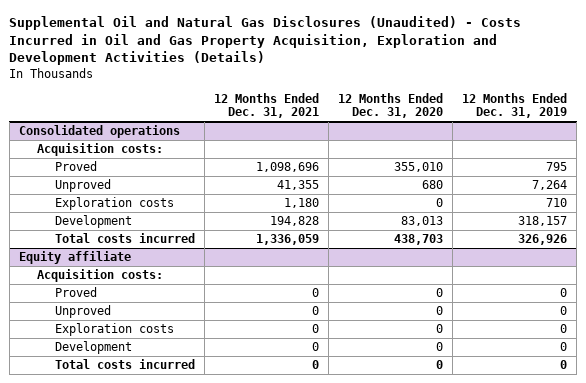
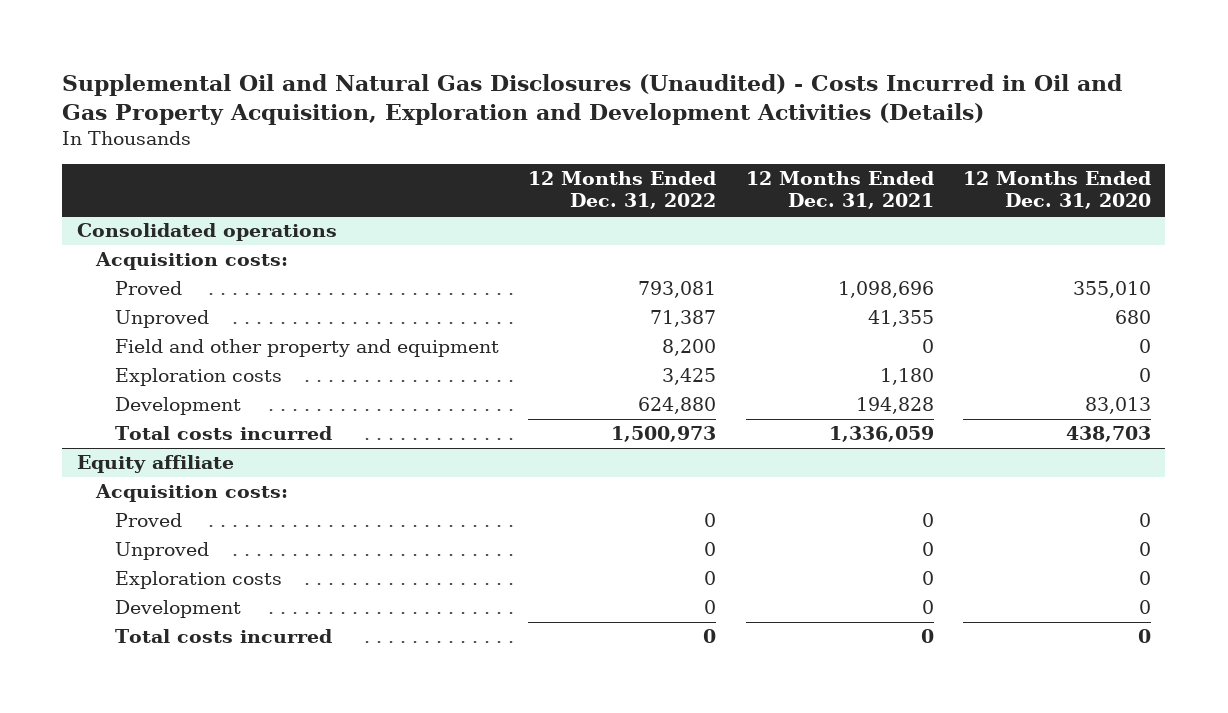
- | 12 Months Ended Dec. 31, 2021 | 12 Months Ended Dec. 31, 2020 | 12 Months Ended Dec. 31, 2019
+ | 12 Months Ended Dec. 31, 2022 | 12 Months Ended Dec. 31, 2021 | 12 Months Ended Dec. 31, 2020
@ Consolidated operations
+ Field and other property and equipment | 8,200 | 0 | 0

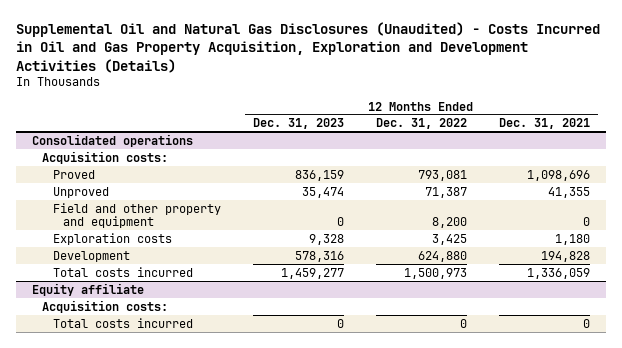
- | 12 Months Ended Dec. 31, 2022 | 12 Months Ended Dec. 31, 2021 | 12 Months Ended Dec. 31, 2020
+ | 12 Months Ended Dec. 31, 2023 | 12 Months Ended Dec. 31, 2022 | 12 Months Ended Dec. 31, 2021
@ Equity affiliate
- Proved | 0 | 0 | 0
- Unproved | 0 | 0 | 0
- Exploration costs | 0 | 0 | 0
- Development | 0 | 0 | 0

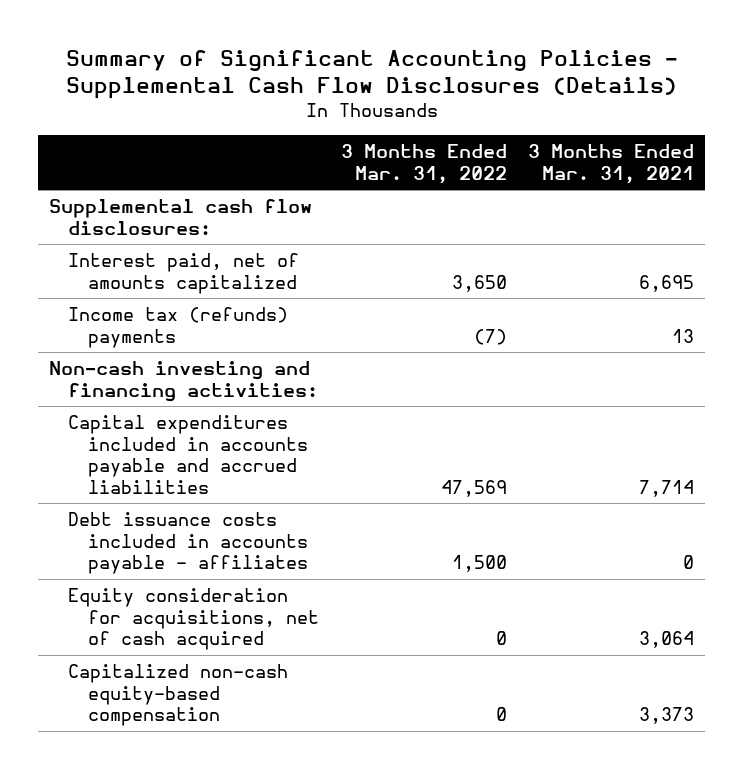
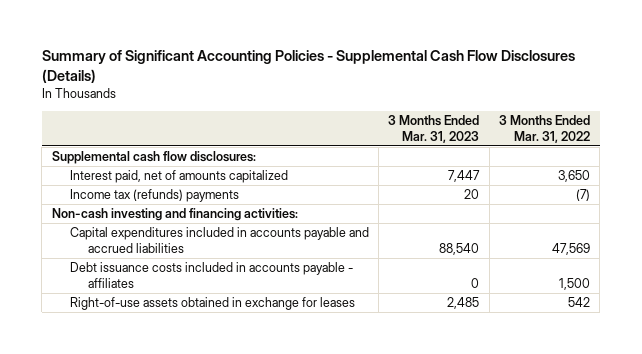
- | 3 Months Ended Mar. 31, 2022 | 3 Months Ended Mar. 31, 2021
+ | 3 Months Ended Mar. 31, 2023 | 3 Months Ended Mar. 31, 2022
- Equity consideration for acquisitions, net of cash acquired | 0 | 3,064
- Capitalized non-cash equity-based compensation | 0 | 3,373
+ Right-of-use assets obtained in exchange for leases | 2,485 | 542

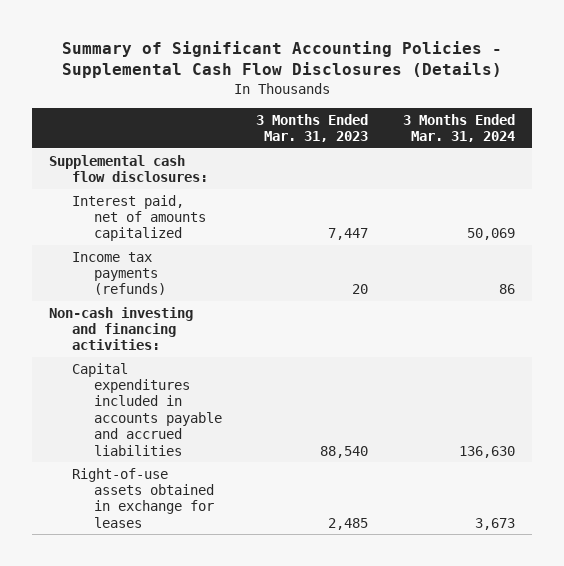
- | 3 Months Ended Mar. 31, 2023 | 3 Months Ended Mar. 31, 2022
+ | 3 Months Ended Mar. 31, 2023 | 3 Months Ended Mar. 31, 2024
- Income tax (refunds) payments | 20 | (7)
+ Income tax payments (refunds) | 20 | 86
- Debt issuance costs included in accounts payable - affiliates | 0 | 1,500

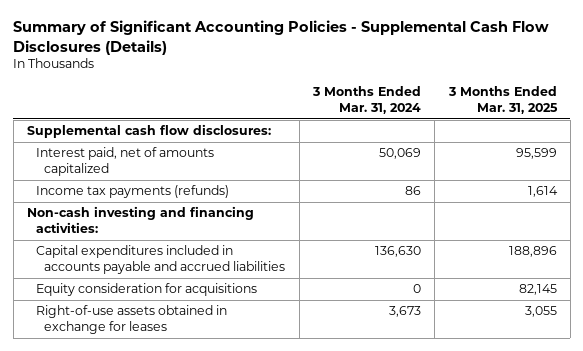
- | 3 Months Ended Mar. 31, 2023 | 3 Months Ended Mar. 31, 2024
+ | 3 Months Ended Mar. 31, 2024 | 3 Months Ended Mar. 31, 2025
+ Equity consideration for acquisitions | 0 | 82,145

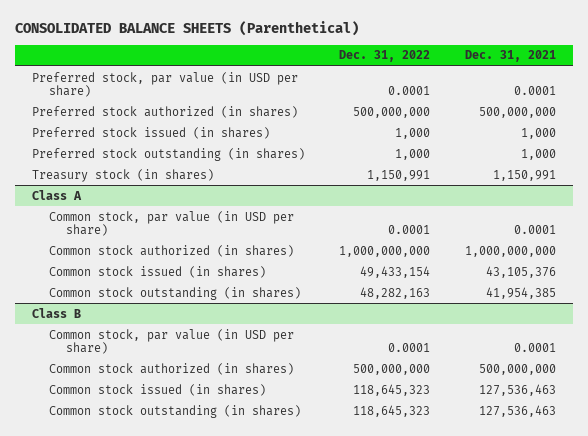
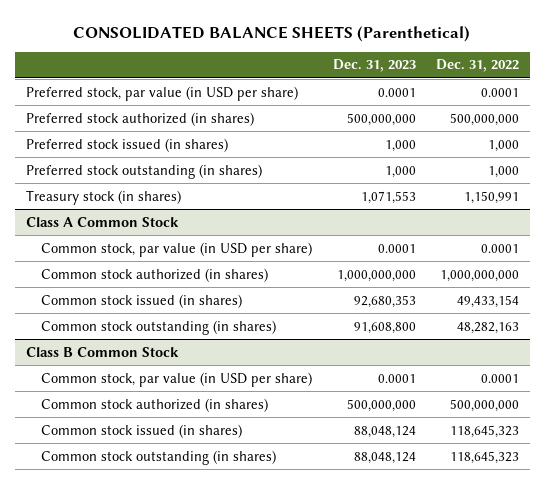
- | Dec. 31, 2022 | Dec. 31, 2021
+ | Dec. 31, 2023 | Dec. 31, 2022
- Class A
+ Class A Common Stock
- Class B
+ Class B Common Stock

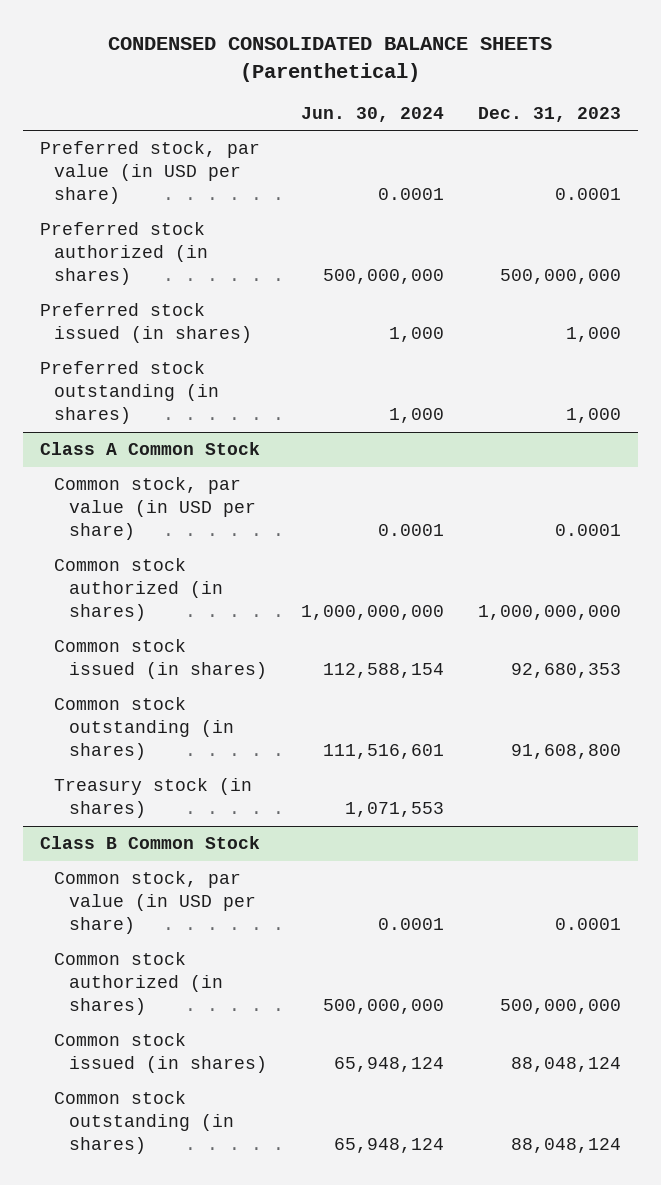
- CONSOLIDATED BALANCE SHEETS (Parenthetical)
+ CONDENSED CONSOLIDATED BALANCE SHEETS (Parenthetical)
- | Dec. 31, 2023 | Dec. 31, 2022
+ | Jun. 30, 2024 | Dec. 31, 2023
- Treasury stock (in shares) | 1,071,553 | 1,150,991
@ Class A Common Stock
+ Treasury stock (in shares) | 1,071,553 |

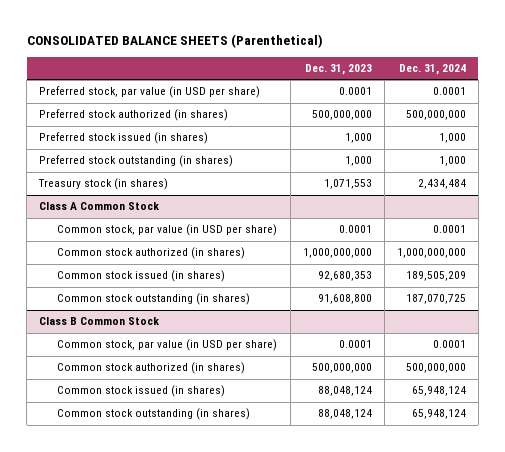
- CONDENSED CONSOLIDATED BALANCE SHEETS (Parenthetical)
+ CONSOLIDATED BALANCE SHEETS (Parenthetical)
- | Jun. 30, 2024 | Dec. 31, 2023
+ | Dec. 31, 2023 | Dec. 31, 2024
+ Treasury stock (in shares) | 1,071,553 | 2,434,484
@ Class A Common Stock
- Treasury stock (in shares) | 1,071,553 |

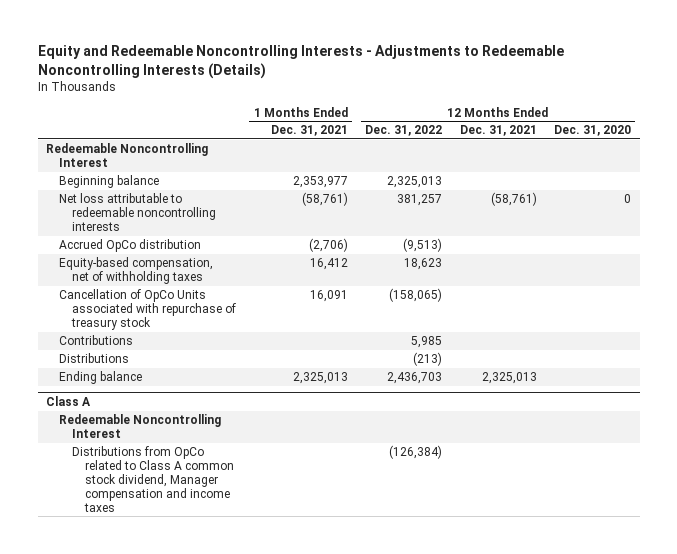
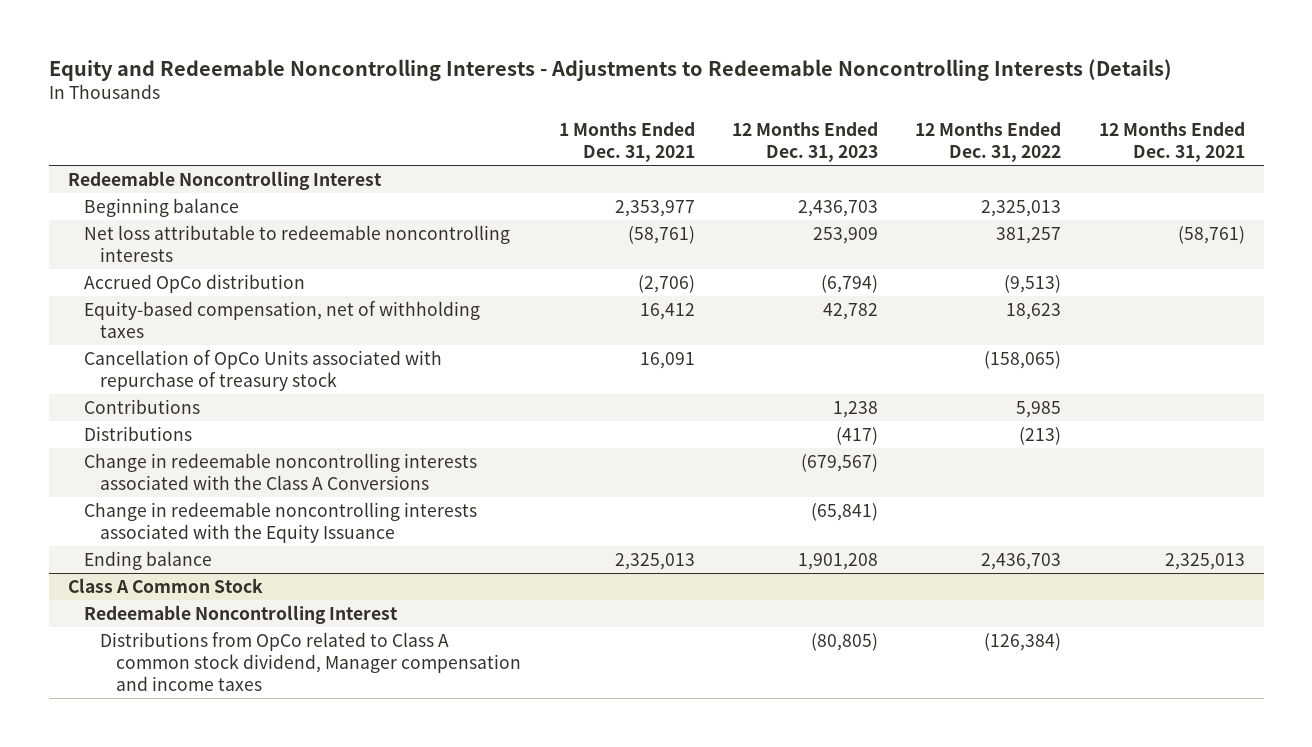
- | 1 Months Ended Dec. 31, 2021 | 12 Months Ended Dec. 31, 2022 | 12 Months Ended Dec. 31, 2021 | 12 Months Ended Dec. 31, 2020
+ | 1 Months Ended Dec. 31, 2021 | 12 Months Ended Dec. 31, 2023 | 12 Months Ended Dec. 31, 2022 | 12 Months Ended Dec. 31, 2021
+ Change in redeemable noncontrolling interests associated with the Class A Conversions | | (679,567) | |
+ Change in redeemable noncontrolling interests associated with the Equity Issuance | | (65,841) | |
- Class A
+ Class A Common Stock

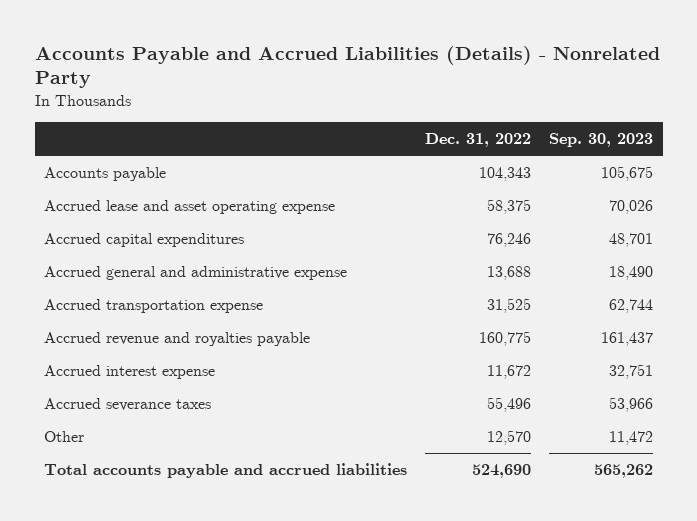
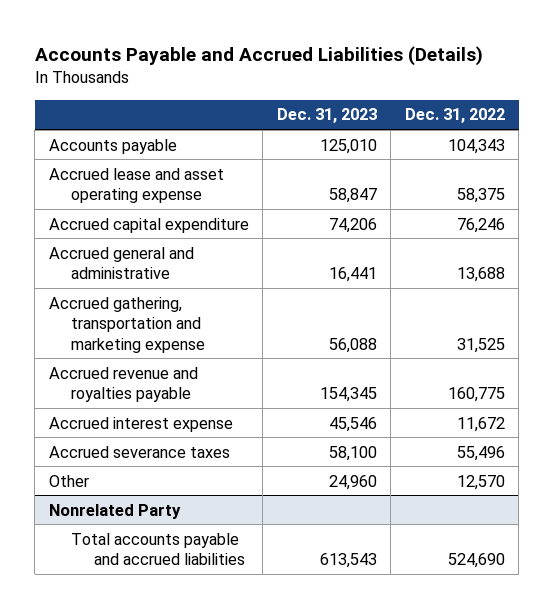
- Accounts Payable and Accrued Liabilities (Details) - Nonrelated Party
+ Accounts Payable and Accrued Liabilities (Details)
- | Dec. 31, 2022 | Sep. 30, 2023
+ | Dec. 31, 2023 | Dec. 31, 2022
- Accrued capital expenditures | 76,246 | 48,701
- Accrued general and administrative expense | 13,688 | 18,490
- Accrued transportation expense | 31,525 | 62,744
+ Accrued capital expenditure | 74,206 | 76,246
+ Accrued general and administrative | 16,441 | 13,688
+ Accrued gathering, transportation and marketing expense | 56,088 | 31,525
+ Nonrelated Party

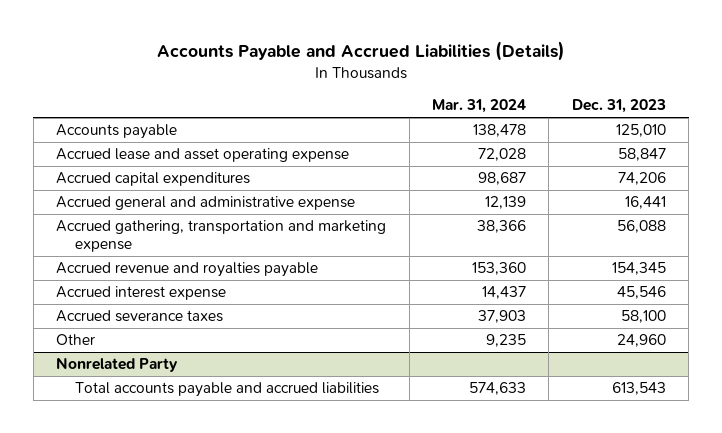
- | Dec. 31, 2023 | Dec. 31, 2022
+ | Mar. 31, 2024 | Dec. 31, 2023
- Accrued capital expenditure | 74,206 | 76,246
- Accrued general and administrative | 16,441 | 13,688
+ Accrued capital expenditures | 98,687 | 74,206
+ Accrued general and administrative expense | 12,139 | 16,441

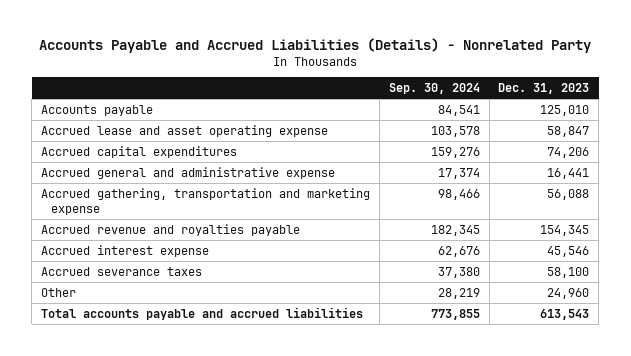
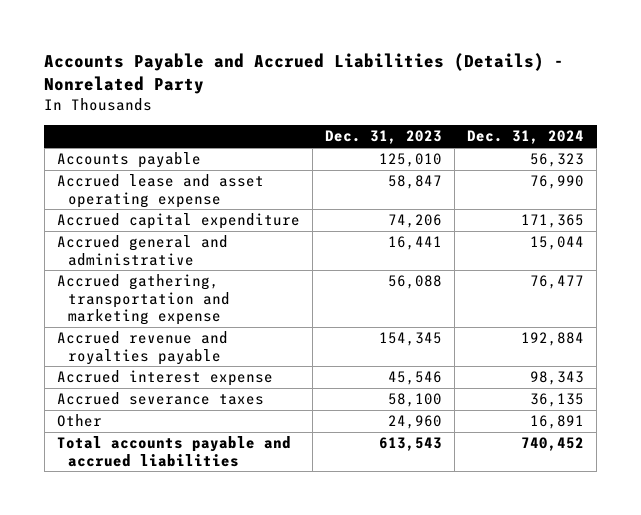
- | Sep. 30, 2024 | Dec. 31, 2023
+ | Dec. 31, 2023 | Dec. 31, 2024
- Accrued capital expenditures | 159,276 | 74,206
- Accrued general and administrative expense | 17,374 | 16,441
+ Accrued capital expenditure | 74,206 | 171,365
+ Accrued general and administrative | 16,441 | 15,044

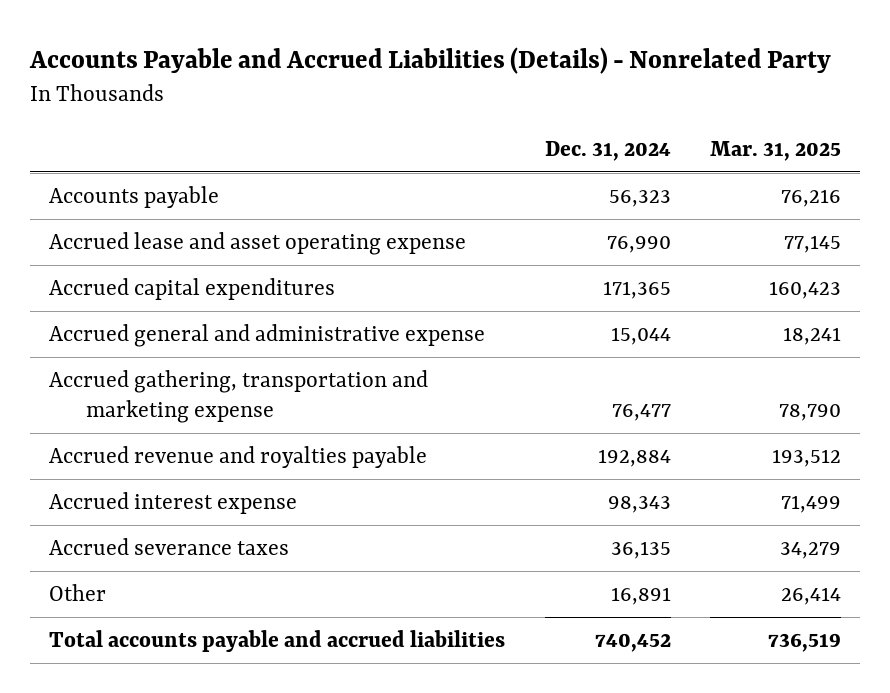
- | Dec. 31, 2023 | Dec. 31, 2024
+ | Dec. 31, 2024 | Mar. 31, 2025
- Accrued capital expenditure | 74,206 | 171,365
- Accrued general and administrative | 16,441 | 15,044
+ Accrued capital expenditures | 171,365 | 160,423
+ Accrued general and administrative expense | 15,044 | 18,241

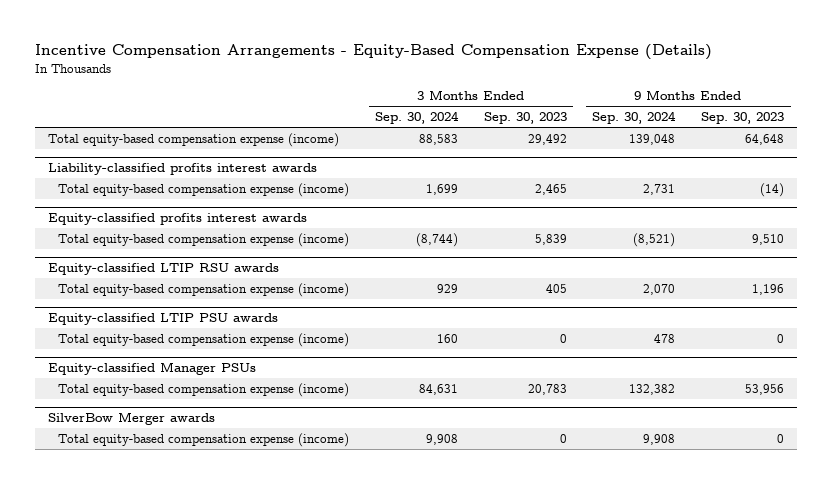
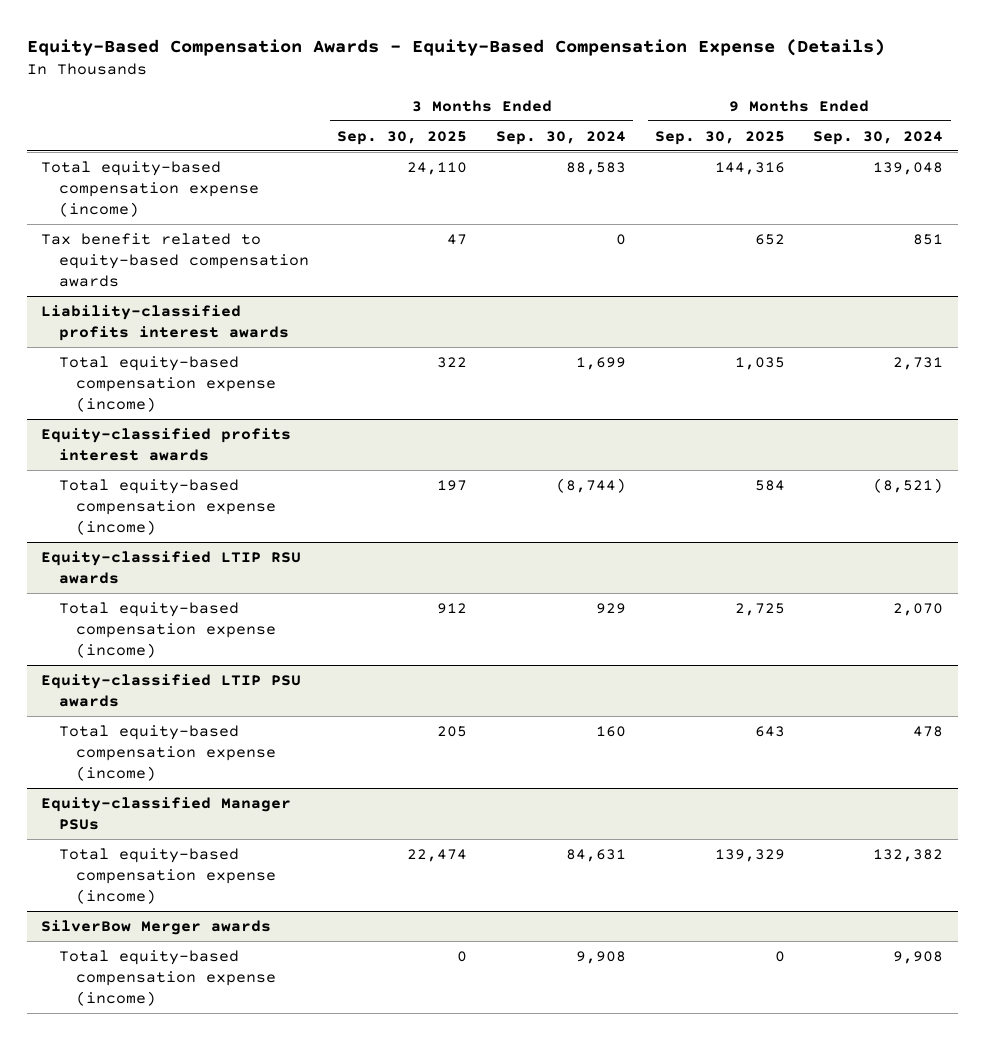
- Incentive Compensation Arrangements - Equity-Based Compensation Expense (Details)
+ Equity-Based Compensation Awards - Equity-Based Compensation Expense (Details)
- | 3 Months Ended Sep. 30, 2024 | 3 Months Ended Sep. 30, 2023 | 9 Months Ended Sep. 30, 2024 | 9 Months Ended Sep. 30, 2023
+ | 3 Months Ended Sep. 30, 2025 | 3 Months Ended Sep. 30, 2024 | 9 Months Ended Sep. 30, 2025 | 9 Months Ended Sep. 30, 2024
+ Tax benefit related to equity-based compensation awards | 47 | 0 | 652 | 851

